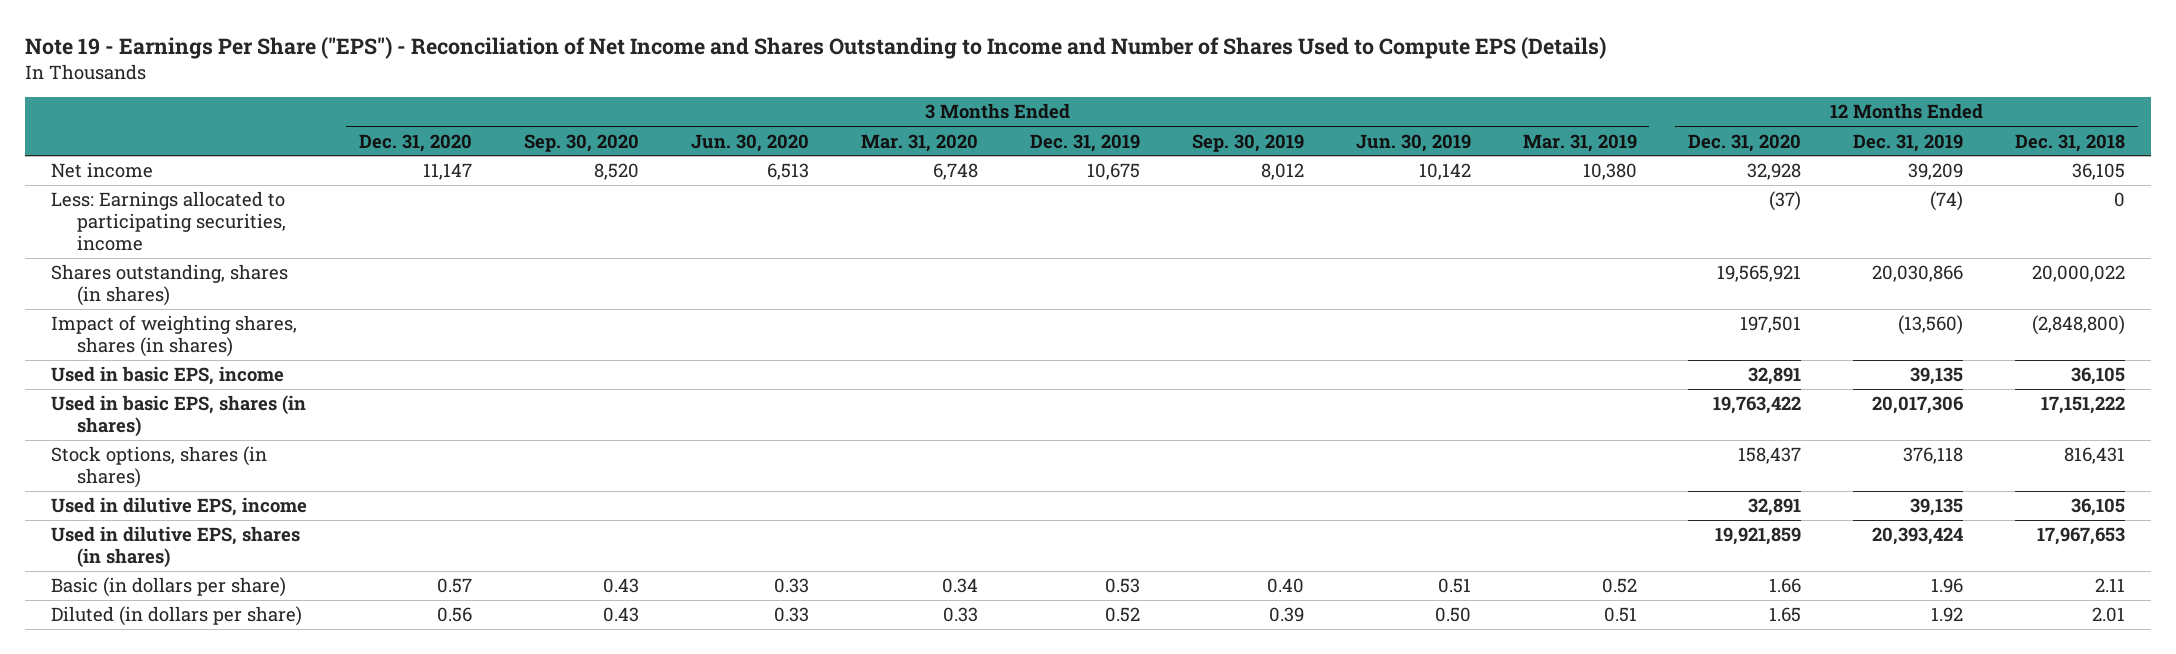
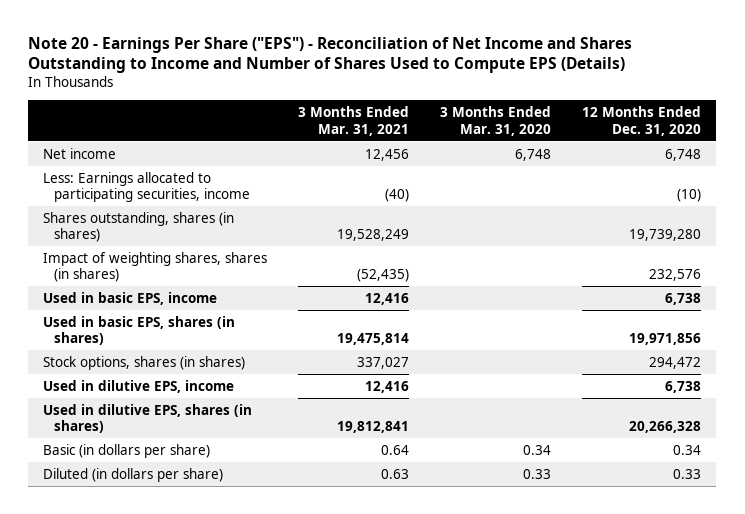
- Note 19 - Earnings Per Share ("EPS") - Reconciliation of Net Income and Shares Outstanding to Income and Number of Shares Used to Compute EPS (Details)
+ Note 20 - Earnings Per Share ("EPS") - Reconciliation of Net Income and Shares Outstanding to Income and Number of Shares Used to Compute EPS (Details)
- | 3 Months Ended Dec. 31, 2020 | 3 Months Ended Sep. 30, 2020 | 3 Months Ended Jun. 30, 2020 | 3 Months Ended Mar. 31, 2020 | 3 Months Ended Dec. 31, 2019 | 3 Months Ended Sep. 30, 2019 | 3 Months Ended Jun. 30, 2019 | 3 Months Ended Mar. 31, 2019 | 12 Months Ended Dec. 31, 2020 | 12 Months Ended Dec. 31, 2019 | 12 Months Ended Dec. 31, 2018
+ | 3 Months Ended Mar. 31, 2021 | 3 Months Ended Mar. 31, 2020 | 12 Months Ended Dec. 31, 2020
- Net income | 11,147 | 8,520 | 6,513 | 6,748 | 10,675 | 8,012 | 10,142 | 10,380 | 32,928 | 39,209 | 36,105
- Less: Earnings allocated to participating securities, income | | | | | | | | | (37) | (74) | 0
- Shares outstanding, shares (in shares) | | | | | | | | | 19,565,921 | 20,030,866 | 20,000,022
- Impact of weighting shares, shares (in shares) | | | | | | | | | 197,501 | (13,560) | (2,848,800)
- Used in basic EPS, income | | | | | | | | | 32,891 | 39,135 | 36,105
- Used in basic EPS, shares (in shares) | | | | | | | | | 19,763,422 | 20,017,306 | 17,151,222
- Stock options, shares (in shares) | | | | | | | | | 158,437 | 376,118 | 816,431
- Used in dilutive EPS, income | | | | | | | | | 32,891 | 39,135 | 36,105
- Used in dilutive EPS, shares (in shares) | | | | | | | | | 19,921,859 | 20,393,424 | 17,967,653
- Basic (in dollars per share) | 0.57 | 0.43 | 0.33 | 0.34 | 0.53 | 0.40 | 0.51 | 0.52 | 1.66 | 1.96 | 2.11
- Diluted (in dollars per share) | 0.56 | 0.43 | 0.33 | 0.33 | 0.52 | 0.39 | 0.50 | 0.51 | 1.65 | 1.92 | 2.01
+ Net income | 12,456 | 6,748 | 6,748
+ Less: Earnings allocated to participating securities, income | (40) | | (10)
+ Shares outstanding, shares (in shares) | 19,528,249 | | 19,739,280
+ Impact of weighting shares, shares (in shares) | (52,435) | | 232,576
+ Used in basic EPS, income | 12,416 | | 6,738
+ Used in basic EPS, shares (in shares) | 19,475,814 | | 19,971,856
+ Stock options, shares (in shares) | 337,027 | | 294,472
+ Used in dilutive EPS, income | 12,416 | | 6,738
+ Used in dilutive EPS, shares (in shares) | 19,812,841 | | 20,266,328
+ Basic (in dollars per share) | 0.64 | 0.34 | 0.34
+ Diluted (in dollars per share) | 0.63 | 0.33 | 0.33

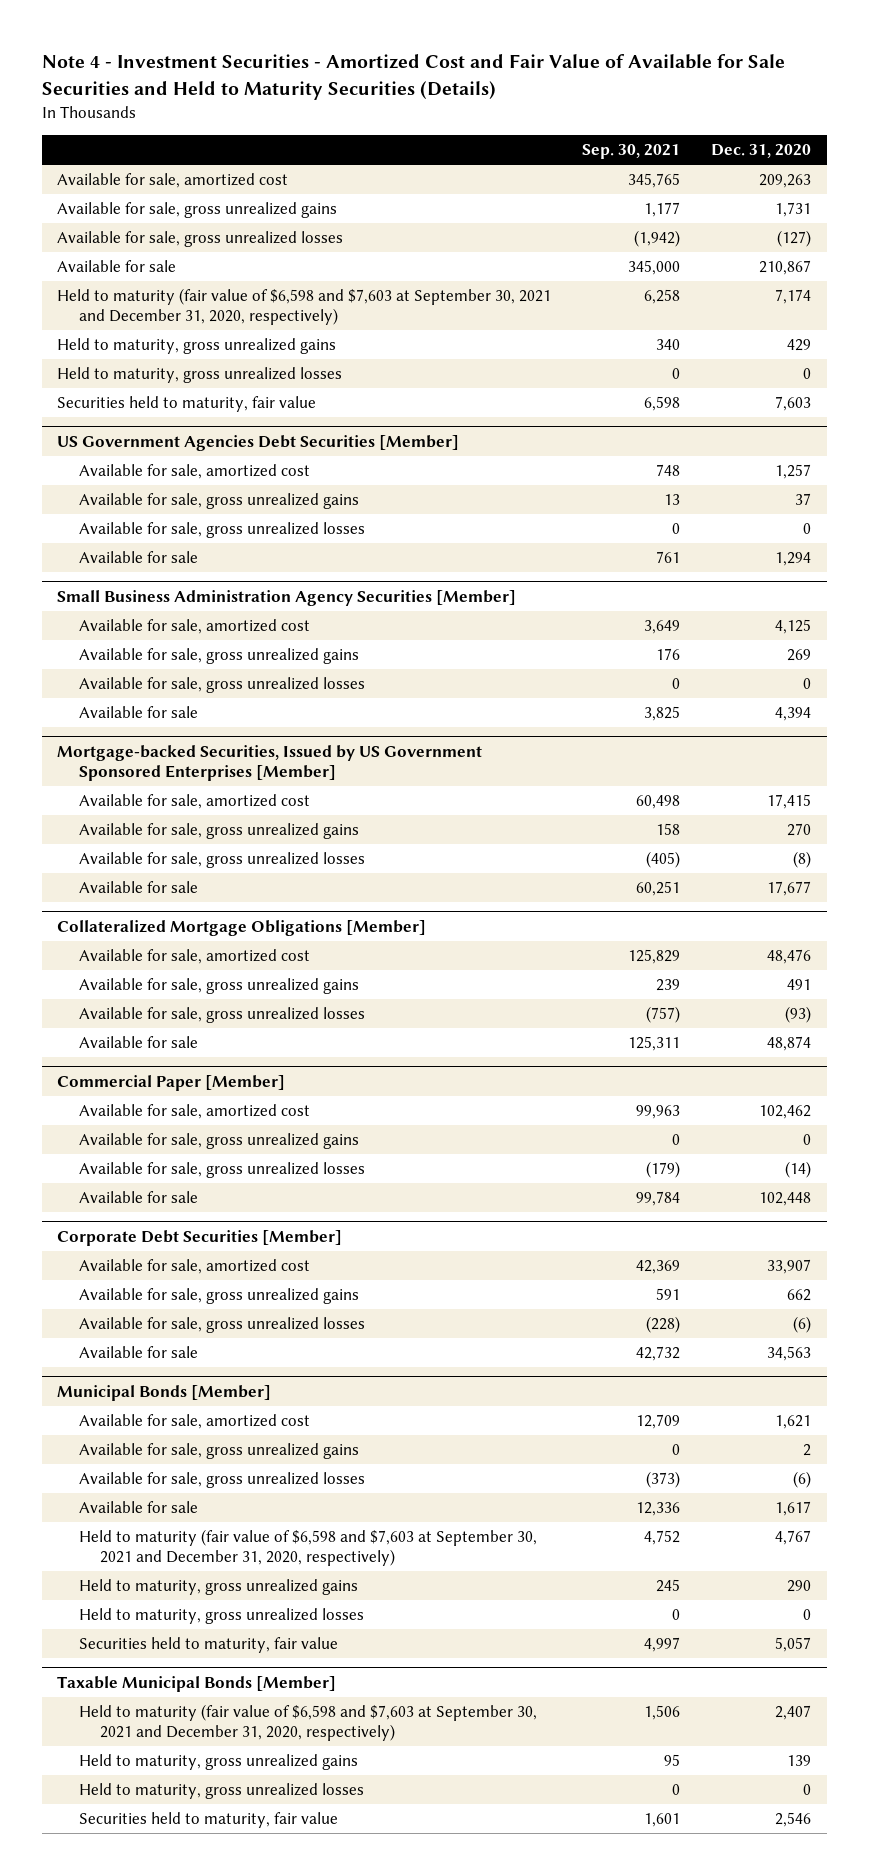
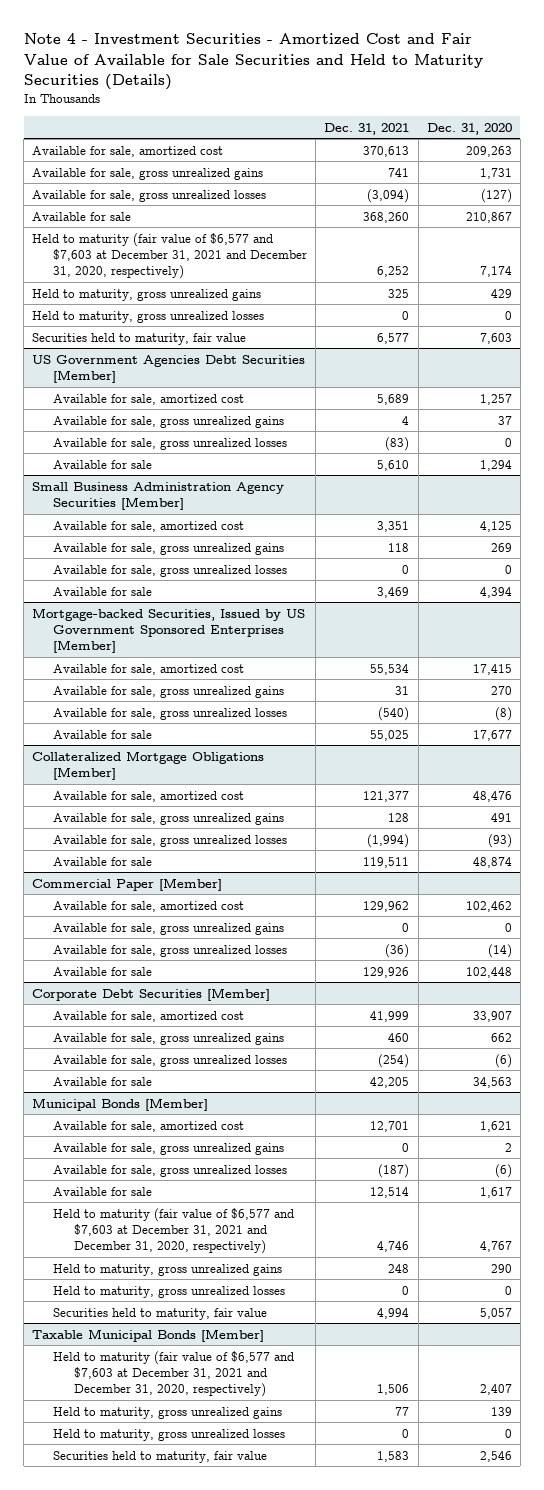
- | Sep. 30, 2021 | Dec. 31, 2020
+ | Dec. 31, 2021 | Dec. 31, 2020
- Held to maturity (fair value of $6,598 and $7,603 at September 30, 2021 and December 31, 2020, respectively) | 6,258 | 7,174
+ Held to maturity (fair value of $6,577 and $7,603 at December 31, 2021 and December 31, 2020, respectively) | 6,252 | 7,174
@ Municipal Bonds [Member]
- Held to maturity (fair value of $6,598 and $7,603 at September 30, 2021 and December 31, 2020, respectively) | 4,752 | 4,767
+ Held to maturity (fair value of $6,577 and $7,603 at December 31, 2021 and December 31, 2020, respectively) | 4,746 | 4,767
@ Taxable Municipal Bonds [Member]
- Held to maturity (fair value of $6,598 and $7,603 at September 30, 2021 and December 31, 2020, respectively) | 1,506 | 2,407
+ Held to maturity (fair value of $6,577 and $7,603 at December 31, 2021 and December 31, 2020, respectively) | 1,506 | 2,407

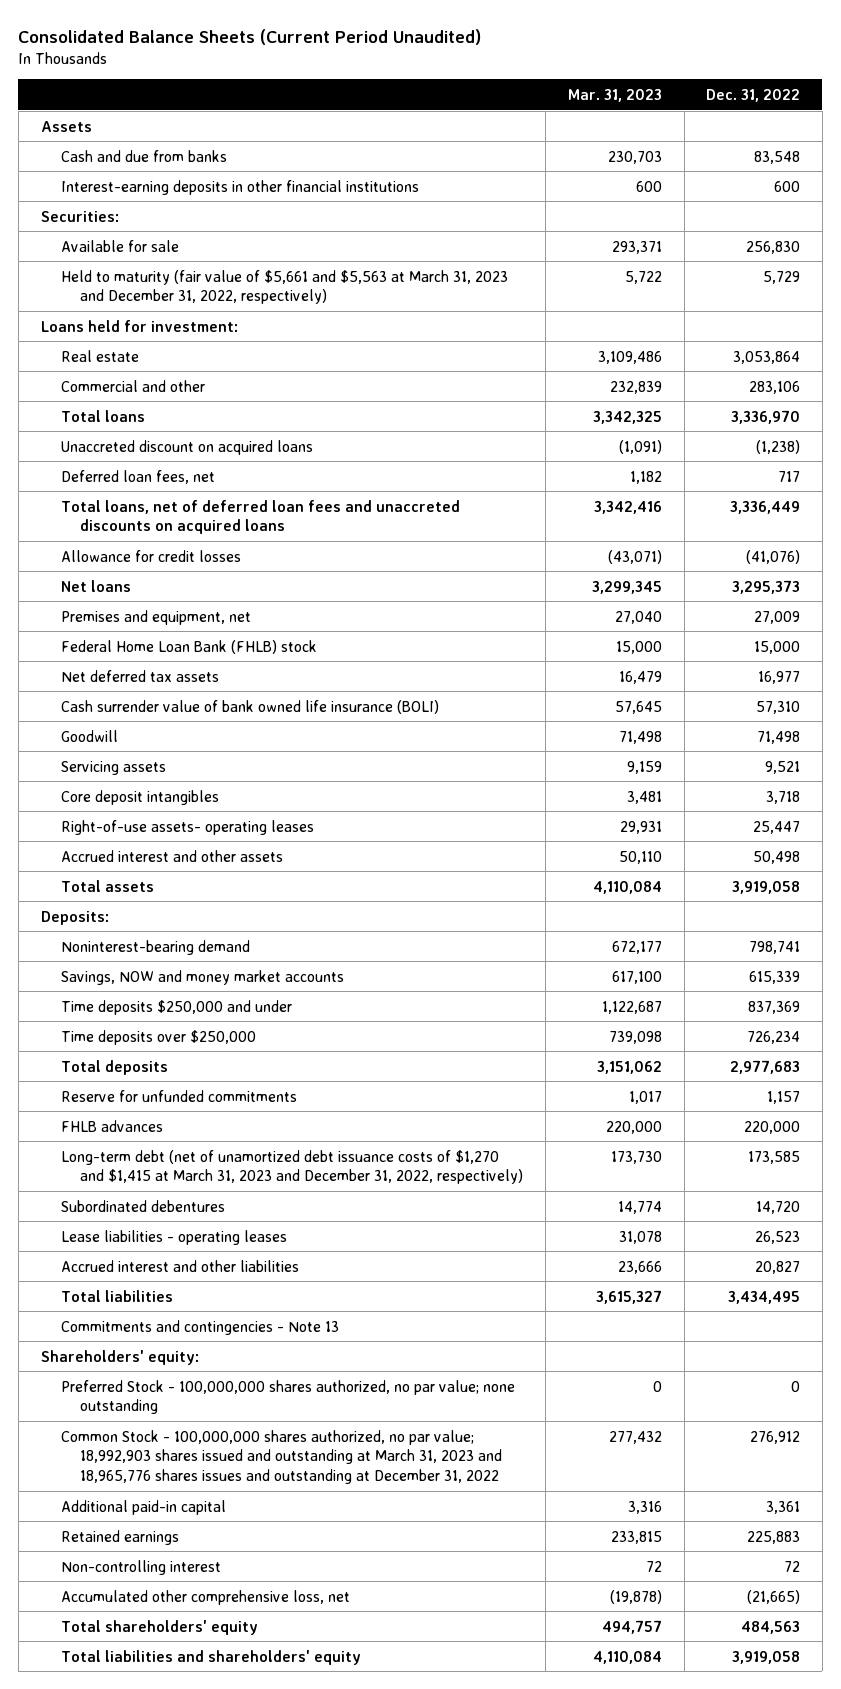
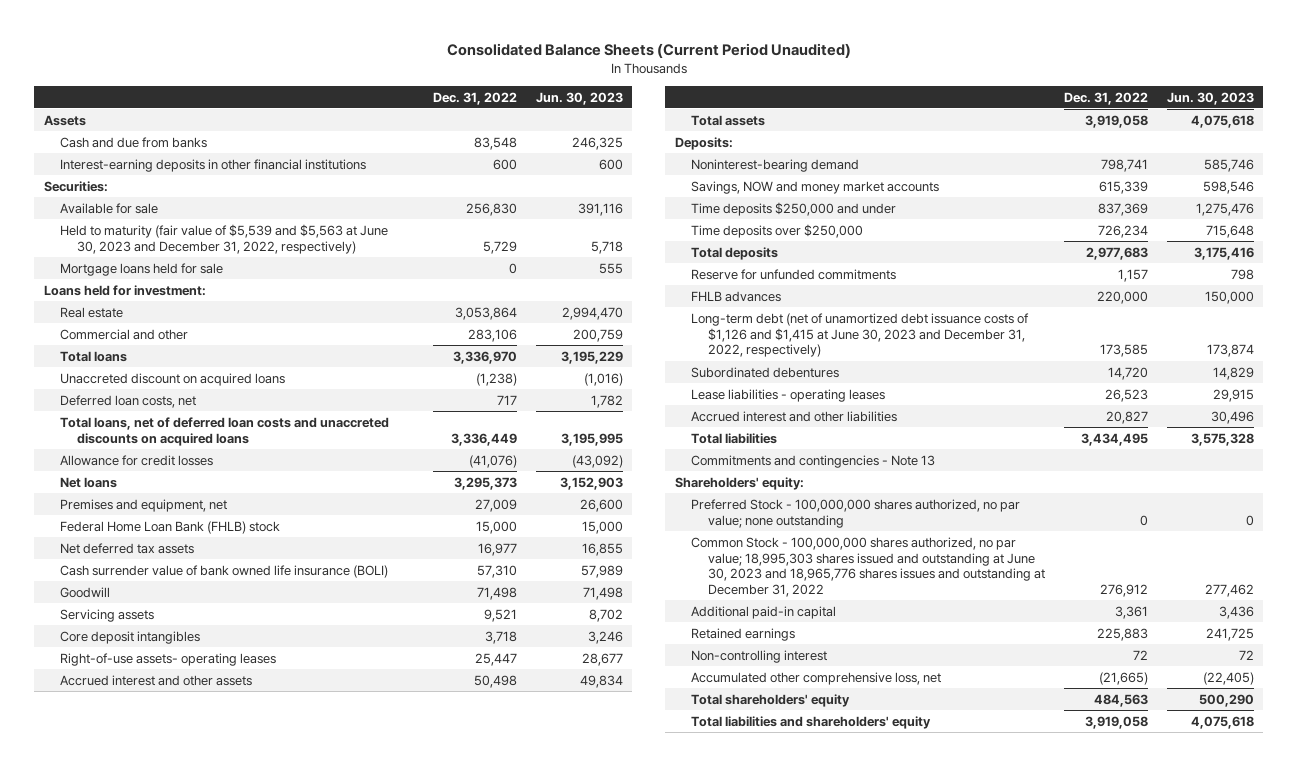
- | Mar. 31, 2023 | Dec. 31, 2022
+ | Dec. 31, 2022 | Jun. 30, 2023
- Held to maturity (fair value of $5,661 and $5,563 at March 31, 2023 and December 31, 2022, respectively) | 5,722 | 5,729
+ Held to maturity (fair value of $5,539 and $5,563 at June 30, 2023 and December 31, 2022, respectively) | 5,729 | 5,718
+ Mortgage loans held for sale | 0 | 555
- Deferred loan fees, net | 1,182 | 717
- Total loans, net of deferred loan fees and unaccreted discounts on acquired loans | 3,342,416 | 3,336,449
+ Deferred loan costs, net | 717 | 1,782
+ Total loans, net of deferred loan costs and unaccreted discounts on acquired loans | 3,336,449 | 3,195,995
- Long-term debt (net of unamortized debt issuance costs of $1,270 and $1,415 at March 31, 2023 and December 31, 2022, respectively) | 173,730 | 173,585
+ Long-term debt (net of unamortized debt issuance costs of $1,126 and $1,415 at June 30, 2023 and December 31, 2022, respectively) | 173,585 | 173,874
- Common Stock - 100,000,000 shares authorized, no par value; 18,992,903 shares issued and outstanding at March 31, 2023 and 18,965,776 shares issues and outstanding at December 31, 2022 | 277,432 | 276,912
+ Common Stock - 100,000,000 shares authorized, no par value; 18,995,303 shares issued and outstanding at June 30, 2023 and 18,965,776 shares issues and outstanding at December 31, 2022 | 276,912 | 277,462

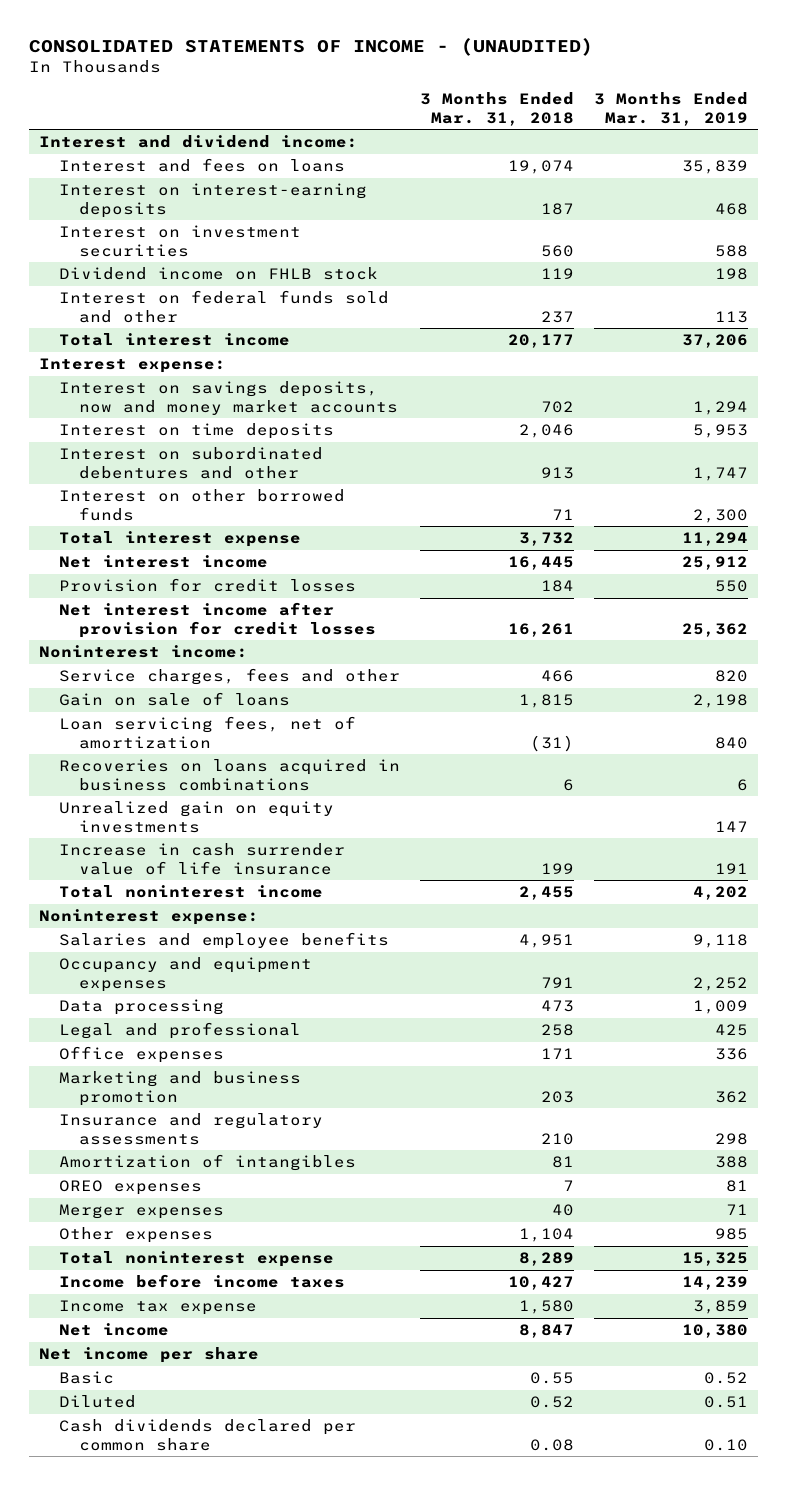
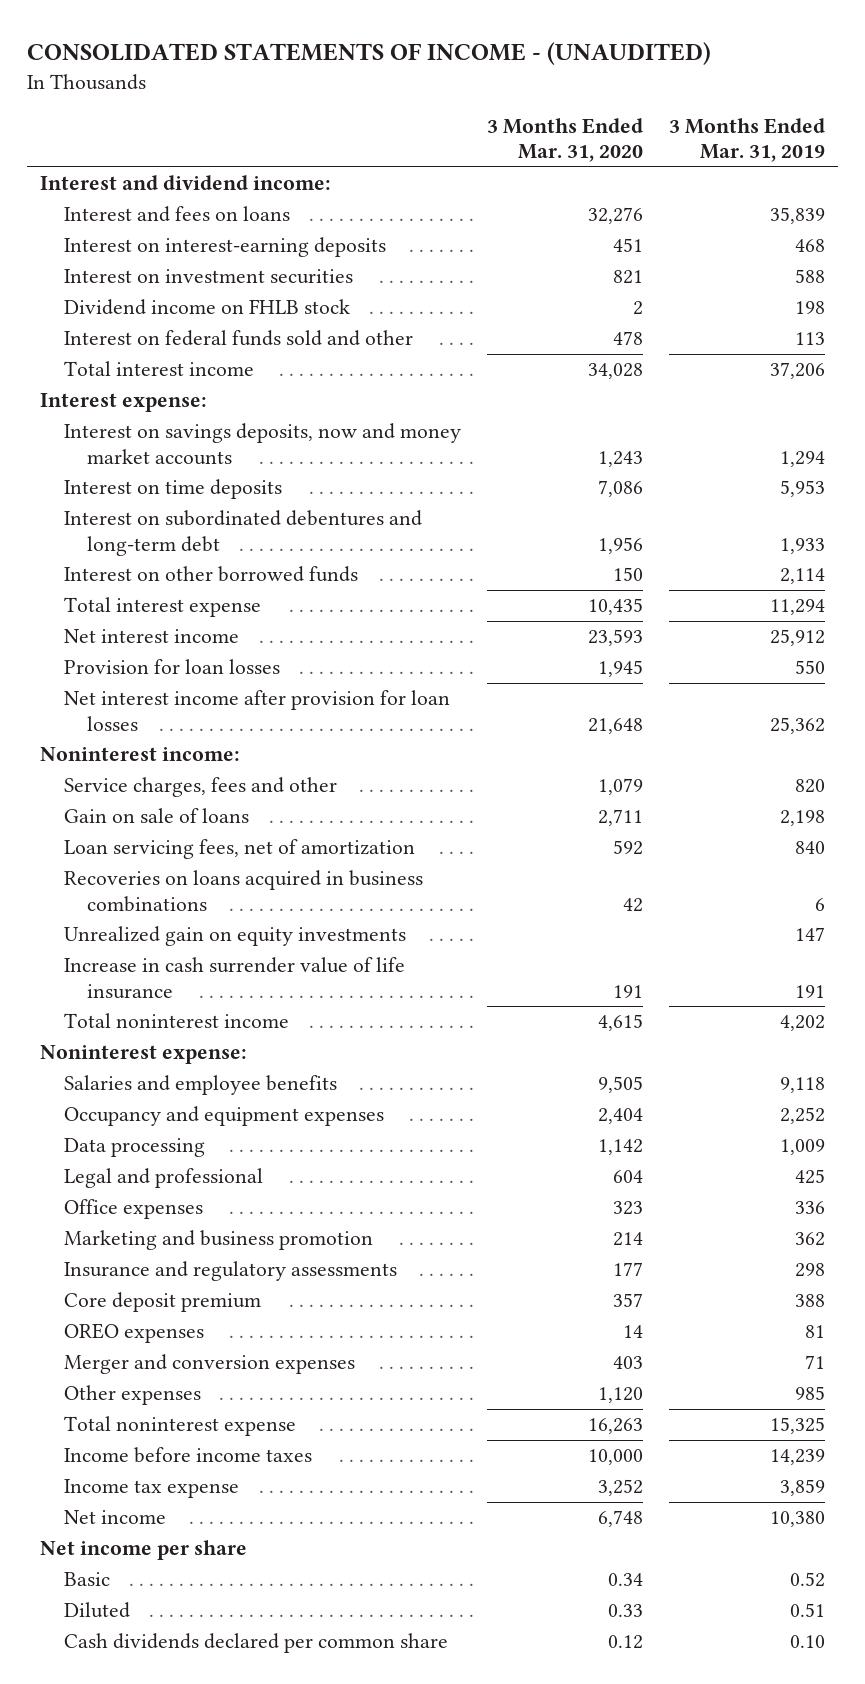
- | 3 Months Ended Mar. 31, 2018 | 3 Months Ended Mar. 31, 2019
+ | 3 Months Ended Mar. 31, 2020 | 3 Months Ended Mar. 31, 2019
- Interest on subordinated debentures and other | 913 | 1,747
- Interest on other borrowed funds | 71 | 2,300
+ Interest on subordinated debentures and long-term debt | 1,956 | 1,933
+ Interest on other borrowed funds | 150 | 2,114
- Provision for credit losses | 184 | 550
- Net interest income after provision for credit losses | 16,261 | 25,362
+ Provision for loan losses | 1,945 | 550
+ Net interest income after provision for loan losses | 21,648 | 25,362
- Amortization of intangibles | 81 | 388
+ Core deposit premium | 357 | 388
- Merger expenses | 40 | 71
+ Merger and conversion expenses | 403 | 71

